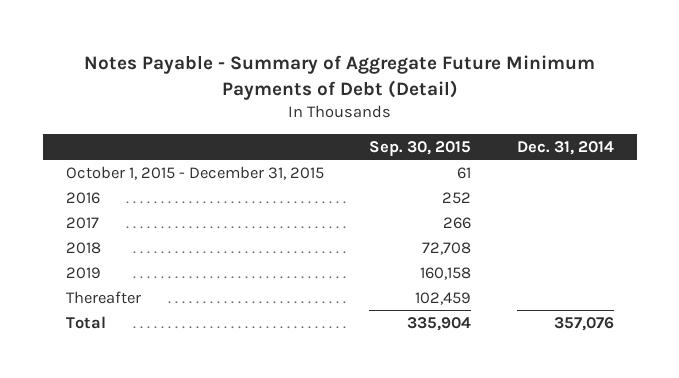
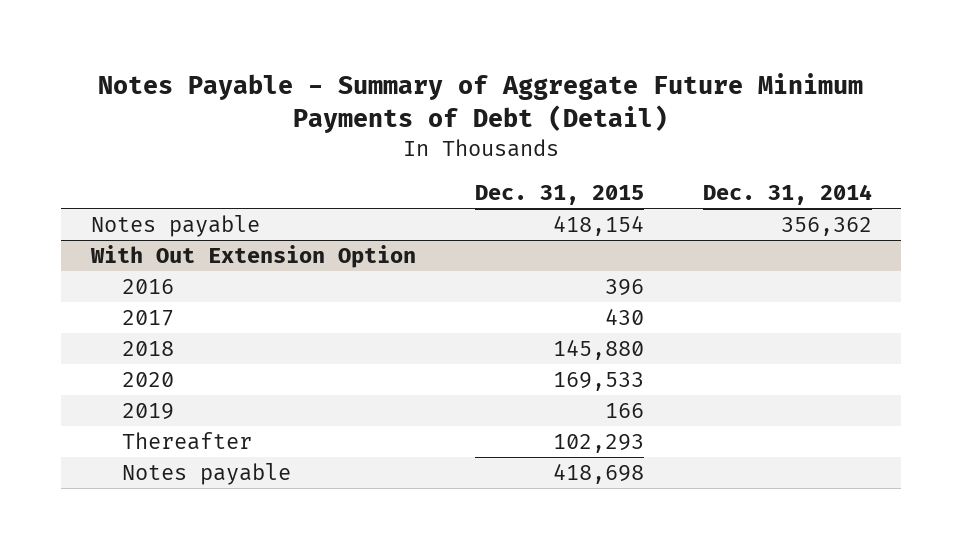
- | Sep. 30, 2015 | Dec. 31, 2014
+ | Dec. 31, 2015 | Dec. 31, 2014
- October 1, 2015 - December 31, 2015 | 61 |
- 2016 | 252 |
- 2017 | 266 |
- 2018 | 72,708 |
- 2019 | 160,158 |
- Thereafter | 102,459 |
- Total | 335,904 | 357,076
+ Notes payable | 418,154 | 356,362
+ With Out Extension Option
+ 2016 | 396 |
+ 2017 | 430 |
+ 2018 | 145,880 |
+ 2020 | 169,533 |
+ 2019 | 166 |
+ Thereafter | 102,293 |
+ Notes payable | 418,698 |

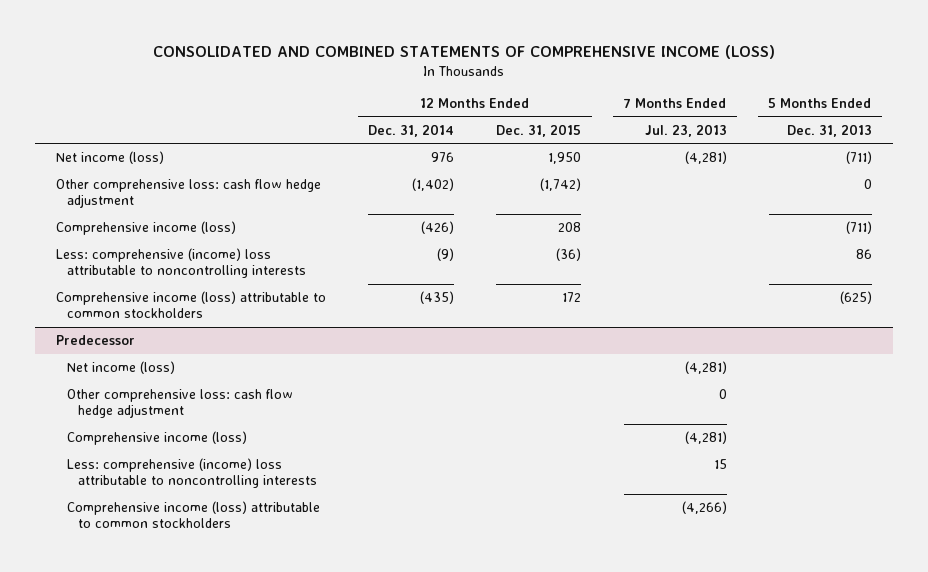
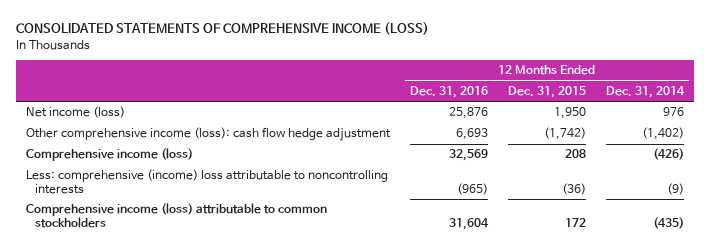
- CONSOLIDATED AND COMBINED STATEMENTS OF COMPREHENSIVE INCOME (LOSS)
+ CONSOLIDATED STATEMENTS OF COMPREHENSIVE INCOME (LOSS)
- | 12 Months Ended Dec. 31, 2014 | 12 Months Ended Dec. 31, 2015 | 7 Months Ended Jul. 23, 2013 | 5 Months Ended Dec. 31, 2013
+ | 12 Months Ended Dec. 31, 2016 | 12 Months Ended Dec. 31, 2015 | 12 Months Ended Dec. 31, 2014
- Other comprehensive loss: cash flow hedge adjustment | (1,402) | (1,742) | | 0
+ Other comprehensive income (loss): cash flow hedge adjustment | 6,693 | (1,742) | (1,402)
- Predecessor
- Net income (loss) | | | (4,281) |
- Other comprehensive loss: cash flow hedge adjustment | | | 0 |
- Comprehensive income (loss) | | | (4,281) |
- Less: comprehensive (income) loss attributable to noncontrolling interests | | | 15 |
- Comprehensive income (loss) attributable to common stockholders | | | (4,266) |

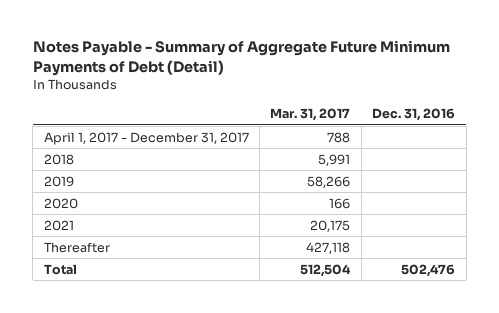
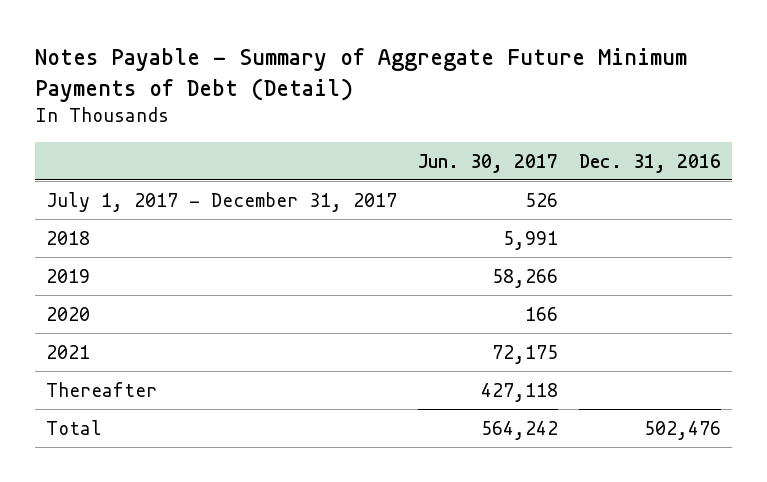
- | Mar. 31, 2017 | Dec. 31, 2016
+ | Jun. 30, 2017 | Dec. 31, 2016
- April 1, 2017 - December 31, 2017 | 788 |
+ July 1, 2017 - December 31, 2017 | 526 |

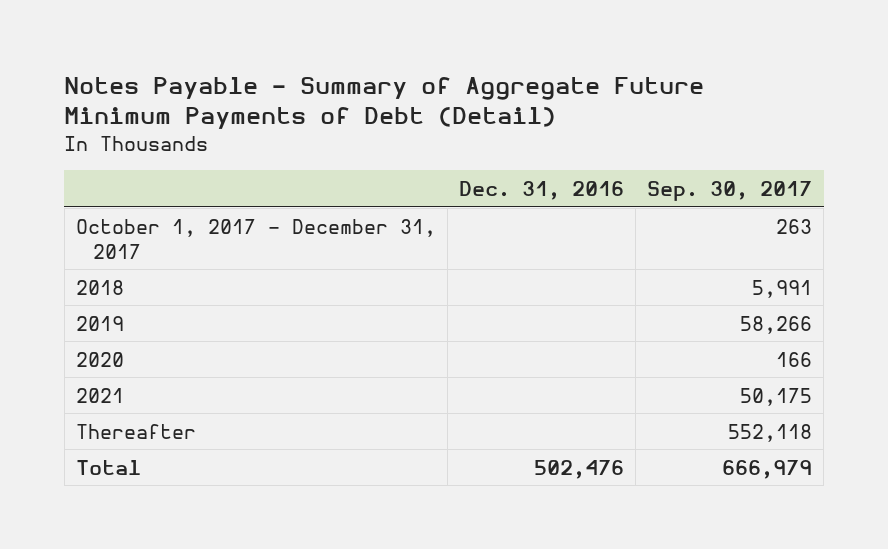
- | Jun. 30, 2017 | Dec. 31, 2016
+ | Dec. 31, 2016 | Sep. 30, 2017
- July 1, 2017 - December 31, 2017 | 526 |
+ October 1, 2017 - December 31, 2017 | | 263

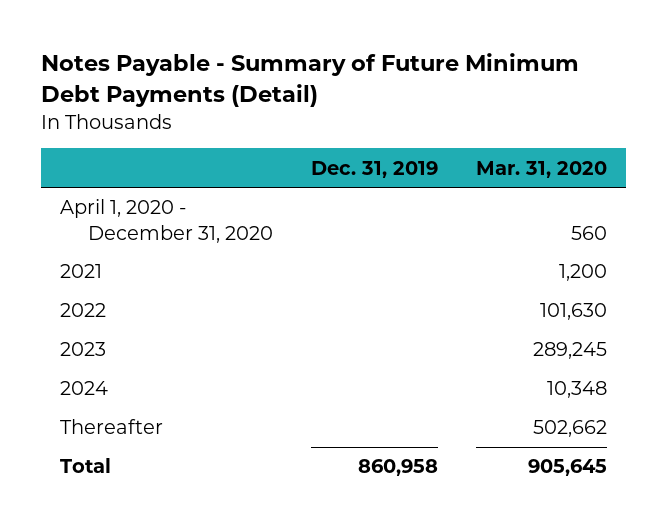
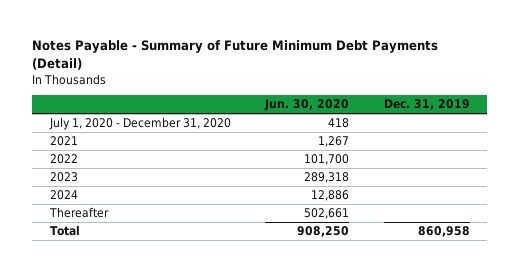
- | Dec. 31, 2019 | Mar. 31, 2020
+ | Jun. 30, 2020 | Dec. 31, 2019
- April 1, 2020 - December 31, 2020 | | 560
+ July 1, 2020 - December 31, 2020 | 418 |

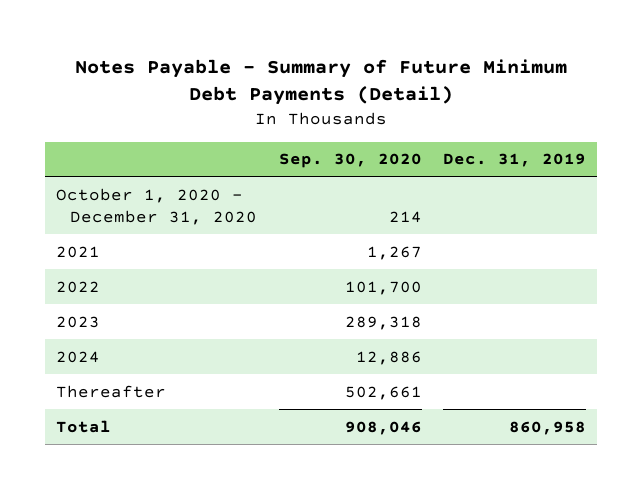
- | Jun. 30, 2020 | Dec. 31, 2019
+ | Sep. 30, 2020 | Dec. 31, 2019
- July 1, 2020 - December 31, 2020 | 418 |
+ October 1, 2020 - December 31, 2020 | 214 |

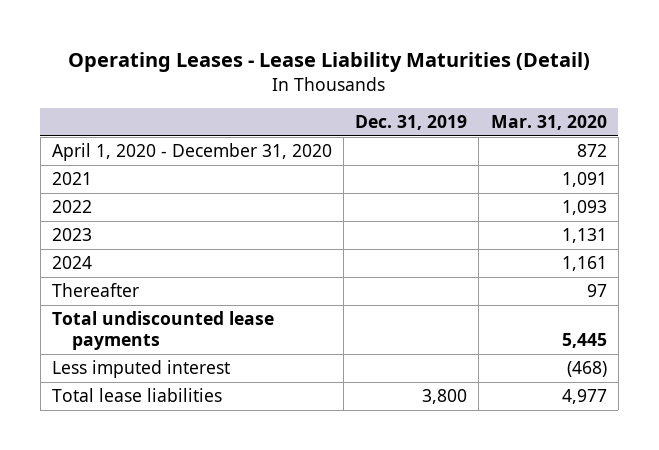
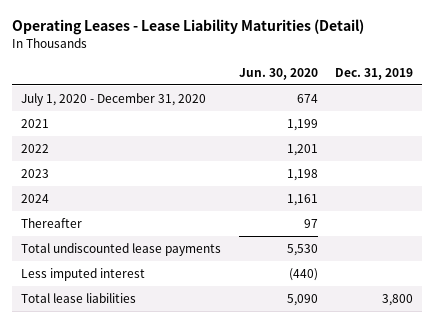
- | Dec. 31, 2019 | Mar. 31, 2020
+ | Jun. 30, 2020 | Dec. 31, 2019
- April 1, 2020 - December 31, 2020 | | 872
+ July 1, 2020 - December 31, 2020 | 674 |

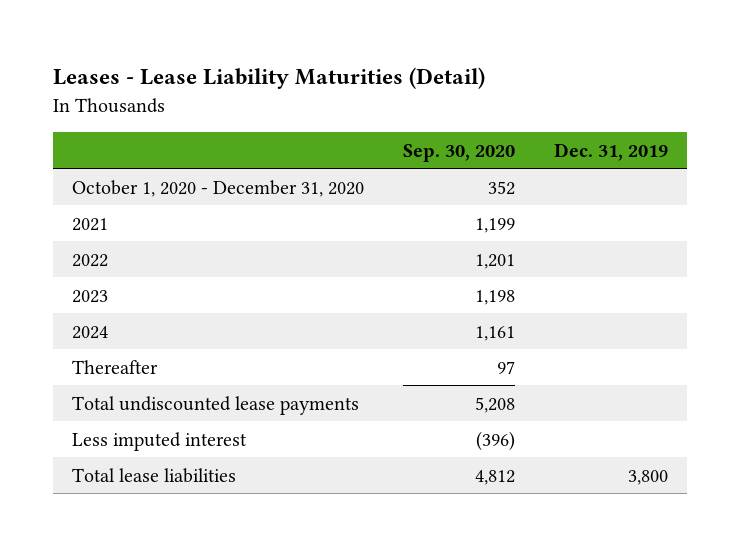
- Operating Leases - Lease Liability Maturities (Detail)
+ Leases - Lease Liability Maturities (Detail)
- | Jun. 30, 2020 | Dec. 31, 2019
+ | Sep. 30, 2020 | Dec. 31, 2019
- July 1, 2020 - December 31, 2020 | 674 |
+ October 1, 2020 - December 31, 2020 | 352 |

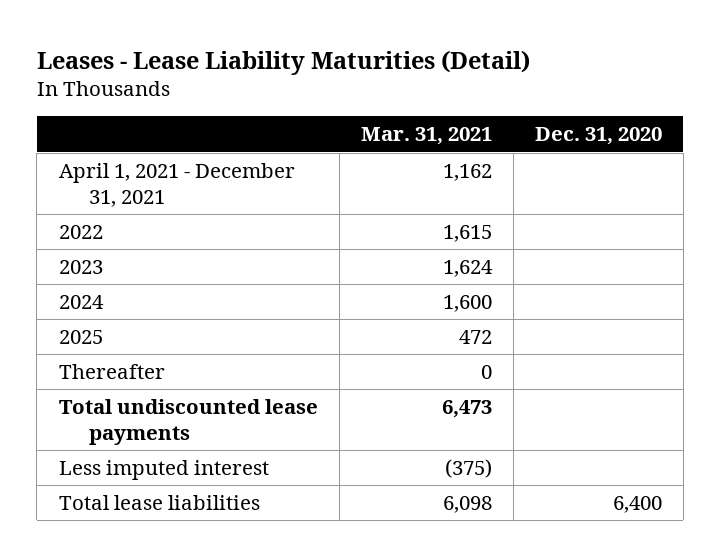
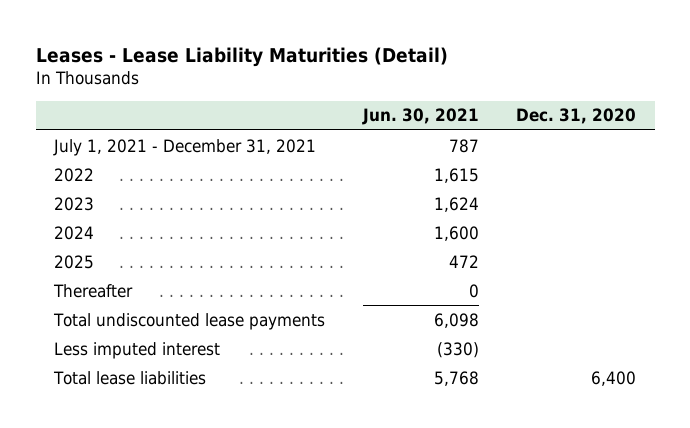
- | Mar. 31, 2021 | Dec. 31, 2020
+ | Jun. 30, 2021 | Dec. 31, 2020
- April 1, 2021 - December 31, 2021 | 1,162 |
+ July 1, 2021 - December 31, 2021 | 787 |

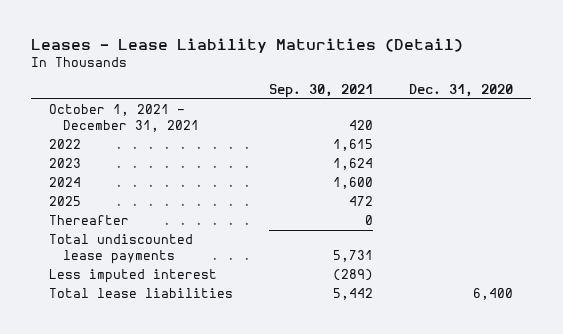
- | Jun. 30, 2021 | Dec. 31, 2020
+ | Sep. 30, 2021 | Dec. 31, 2020
- July 1, 2021 - December 31, 2021 | 787 |
+ October 1, 2021 - December 31, 2021 | 420 |

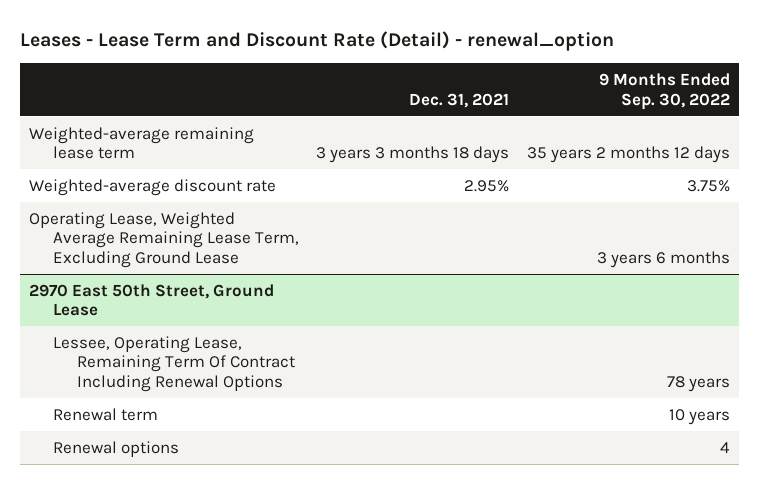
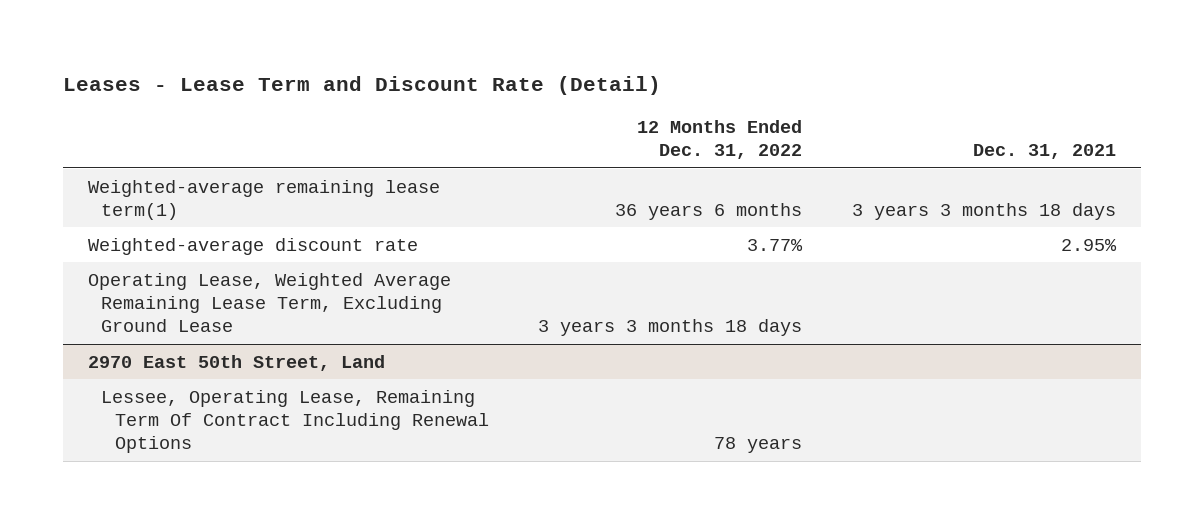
- Leases - Lease Term and Discount Rate (Detail) - renewal_option
+ Leases - Lease Term and Discount Rate (Detail)
- | Dec. 31, 2021 | 9 Months Ended Sep. 30, 2022
+ | 12 Months Ended Dec. 31, 2022 | Dec. 31, 2021
- Weighted-average remaining lease term | 3 years 3 months 18 days | 35 years 2 months 12 days
+ Weighted-average remaining lease term(1) | 36 years 6 months | 3 years 3 months 18 days
- 2970 East 50th Street, Ground Lease
+ 2970 East 50th Street, Land
- Renewal term | | 10 years
- Renewal options | | 4

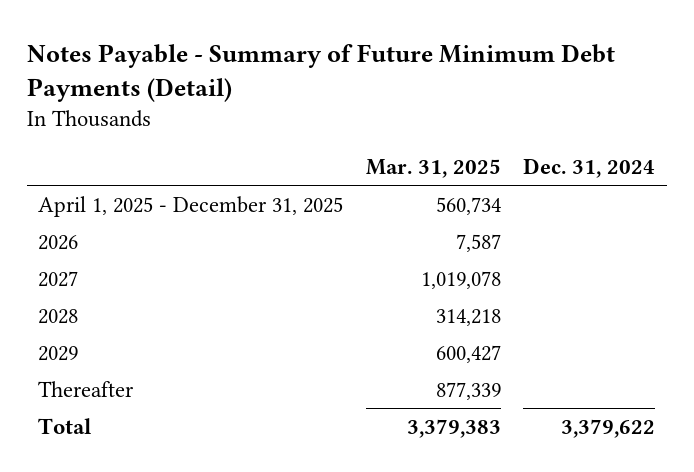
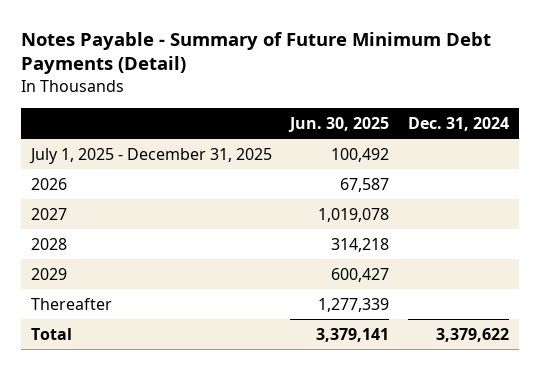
- | Mar. 31, 2025 | Dec. 31, 2024
+ | Jun. 30, 2025 | Dec. 31, 2024
- April 1, 2025 - December 31, 2025 | 560,734 |
+ July 1, 2025 - December 31, 2025 | 100,492 |

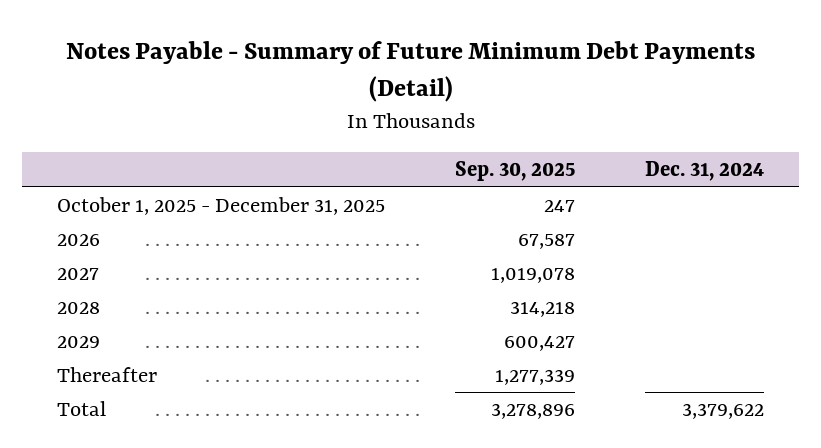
- | Jun. 30, 2025 | Dec. 31, 2024
+ | Sep. 30, 2025 | Dec. 31, 2024
- July 1, 2025 - December 31, 2025 | 100,492 |
+ October 1, 2025 - December 31, 2025 | 247 |

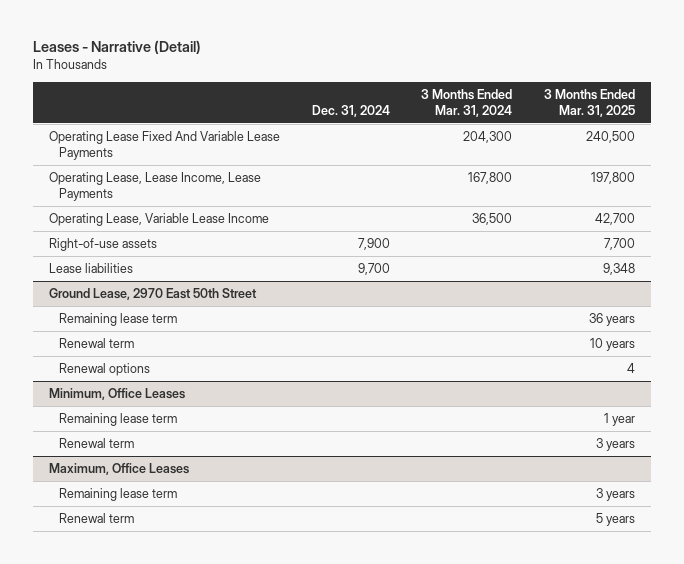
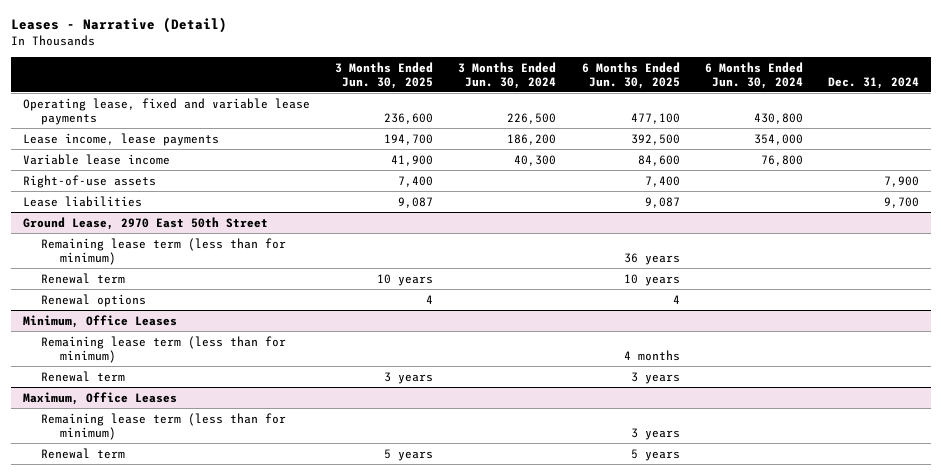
- | Dec. 31, 2024 | 3 Months Ended Mar. 31, 2024 | 3 Months Ended Mar. 31, 2025
+ | 3 Months Ended Jun. 30, 2025 | 3 Months Ended Jun. 30, 2024 | 6 Months Ended Jun. 30, 2025 | 6 Months Ended Jun. 30, 2024 | Dec. 31, 2024
- Operating Lease Fixed And Variable Lease Payments | | 204,300 | 240,500
- Operating Lease, Lease Income, Lease Payments | | 167,800 | 197,800
- Operating Lease, Variable Lease Income | | 36,500 | 42,700
+ Operating lease, fixed and variable lease payments | 236,600 | 226,500 | 477,100 | 430,800 |
+ Lease income, lease payments | 194,700 | 186,200 | 392,500 | 354,000 |
+ Variable lease income | 41,900 | 40,300 | 84,600 | 76,800 |
@ Ground Lease, 2970 East 50th Street
- Remaining lease term | | | 36 years
+ Remaining lease term (less than for minimum) | | | 36 years | |
@ Minimum, Office Leases
- Remaining lease term | | | 1 year
+ Remaining lease term (less than for minimum) | | | 4 months | |
@ Maximum, Office Leases
- Remaining lease term | | | 3 years
+ Remaining lease term (less than for minimum) | | | 3 years | |

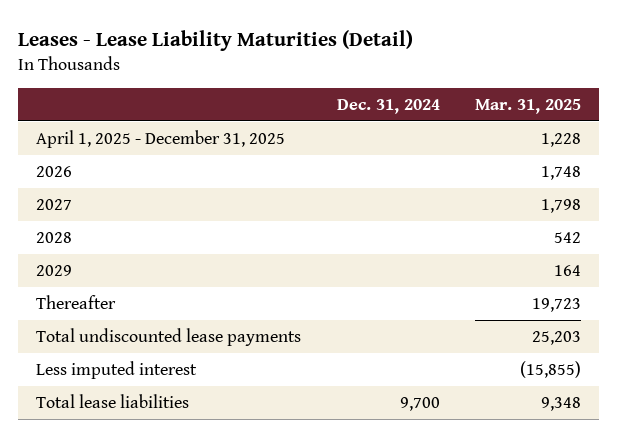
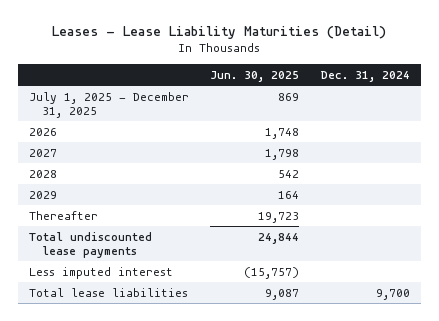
- | Dec. 31, 2024 | Mar. 31, 2025
+ | Jun. 30, 2025 | Dec. 31, 2024
- April 1, 2025 - December 31, 2025 | | 1,228
+ July 1, 2025 - December 31, 2025 | 869 |

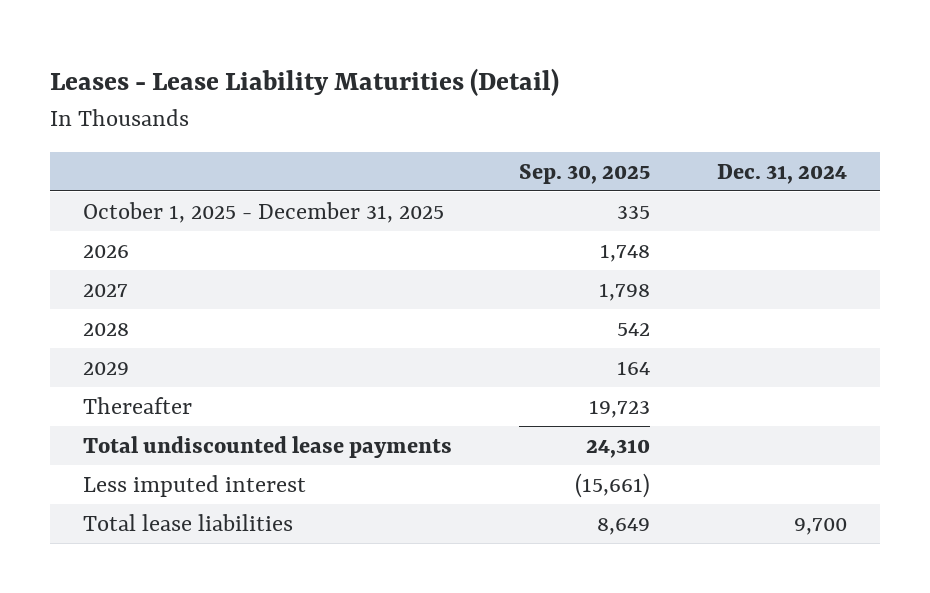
- | Jun. 30, 2025 | Dec. 31, 2024
+ | Sep. 30, 2025 | Dec. 31, 2024
- July 1, 2025 - December 31, 2025 | 869 |
+ October 1, 2025 - December 31, 2025 | 335 |

